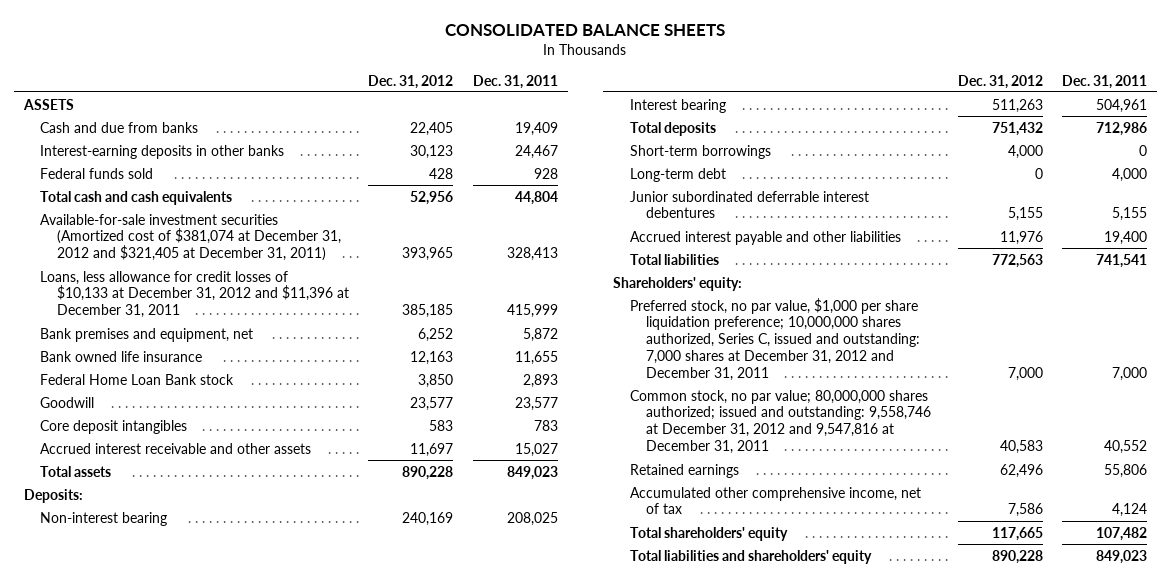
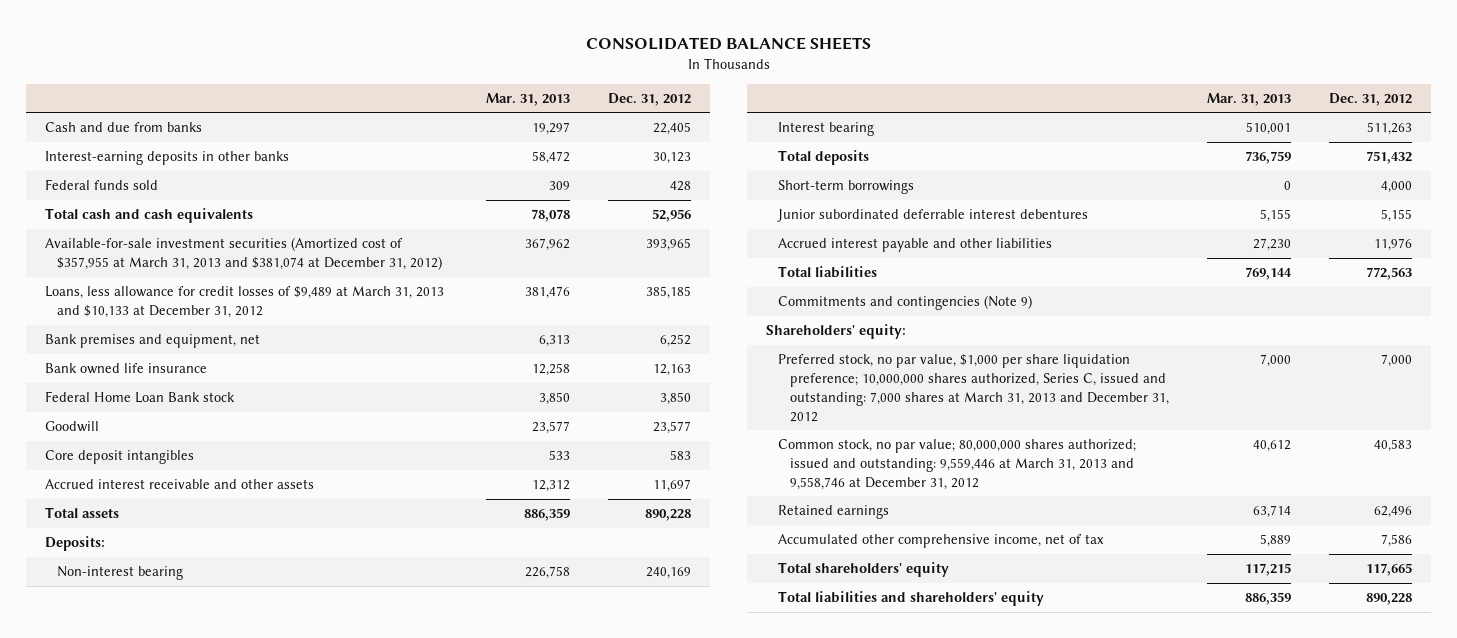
- | Dec. 31, 2012 | Dec. 31, 2011
+ | Mar. 31, 2013 | Dec. 31, 2012
- ASSETS
- Available-for-sale investment securities (Amortized cost of $381,074 at December 31, 2012 and $321,405 at December 31, 2011) | 393,965 | 328,413
- Loans, less allowance for credit losses of $10,133 at December 31, 2012 and $11,396 at December 31, 2011 | 385,185 | 415,999
+ Available-for-sale investment securities (Amortized cost of $357,955 at March 31, 2013 and $381,074 at December 31, 2012) | 367,962 | 393,965
+ Loans, less allowance for credit losses of $9,489 at March 31, 2013 and $10,133 at December 31, 2012 | 381,476 | 385,185
- Long-term debt | 0 | 4,000
+ Commitments and contingencies (Note 9)
- Preferred stock, no par value, $1,000 per share liquidation preference; 10,000,000 shares authorized, Series C, issued and outstanding: 7,000 shares at December 31, 2012 and December 31, 2011 | 7,000 | 7,000
- Common stock, no par value; 80,000,000 shares authorized; issued and outstanding: 9,558,746 at December 31, 2012 and 9,547,816 at December 31, 2011 | 40,583 | 40,552
+ Preferred stock, no par value, $1,000 per share liquidation preference; 10,000,000 shares authorized, Series C, issued and outstanding: 7,000 shares at March 31, 2013 and December 31, 2012 | 7,000 | 7,000
+ Common stock, no par value; 80,000,000 shares authorized; issued and outstanding: 9,559,446 at March 31, 2013 and 9,558,746 at December 31, 2012 | 40,612 | 40,583

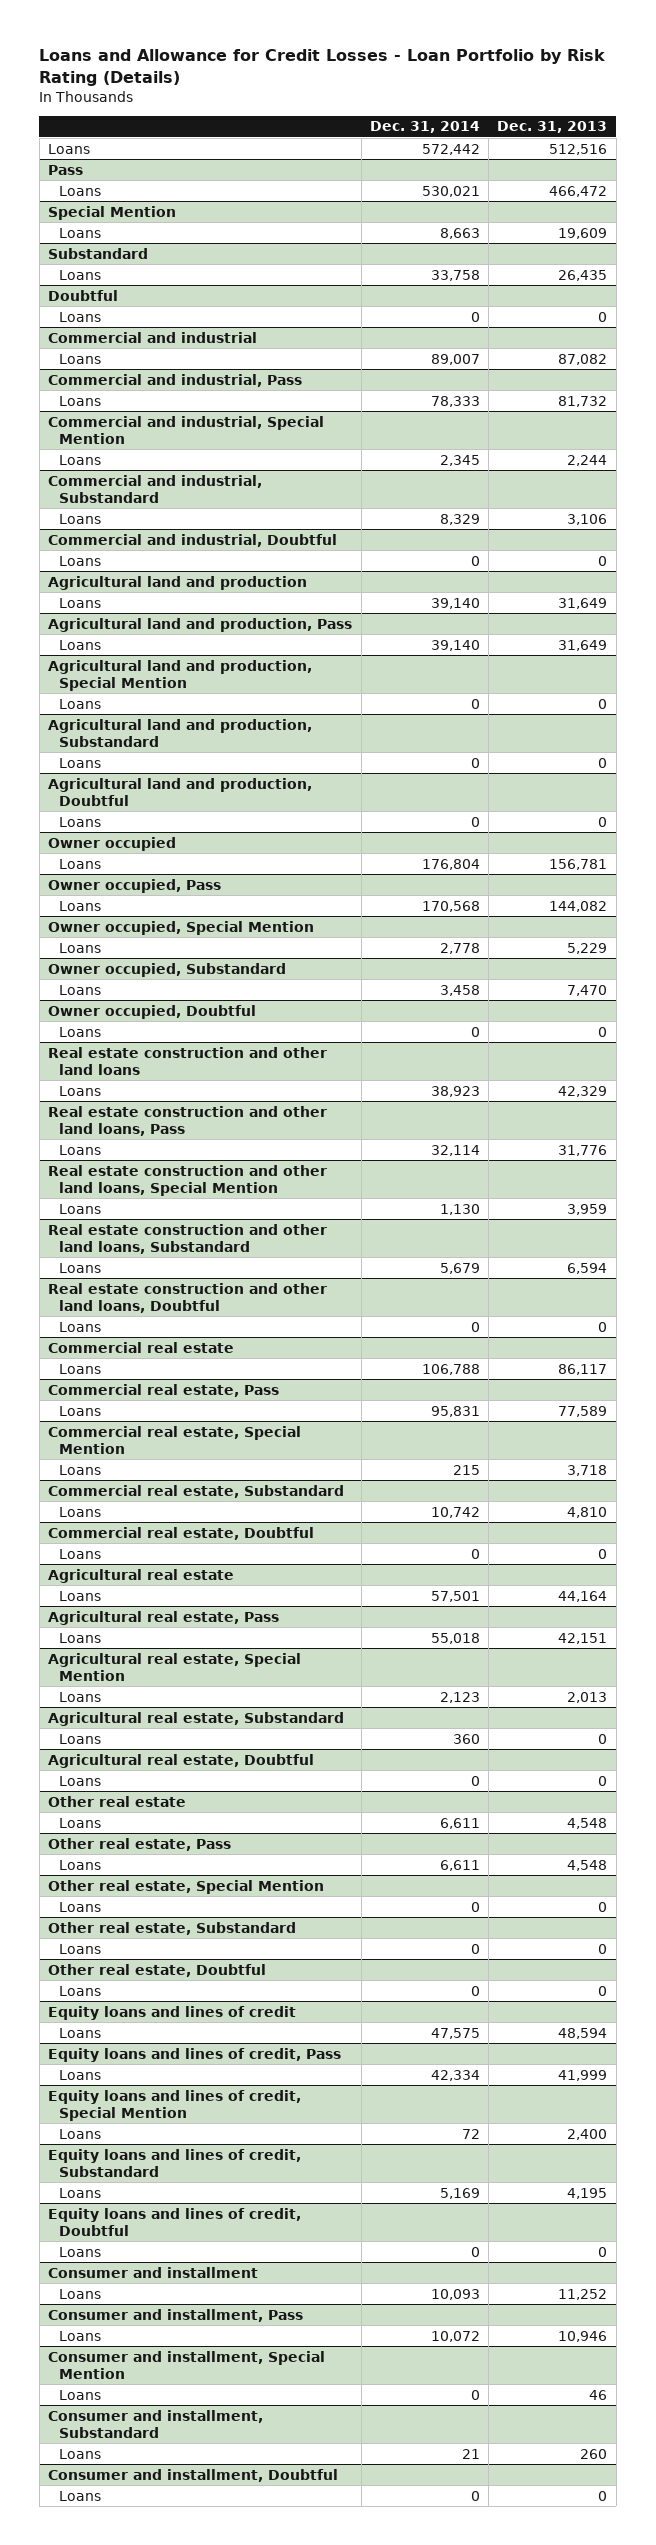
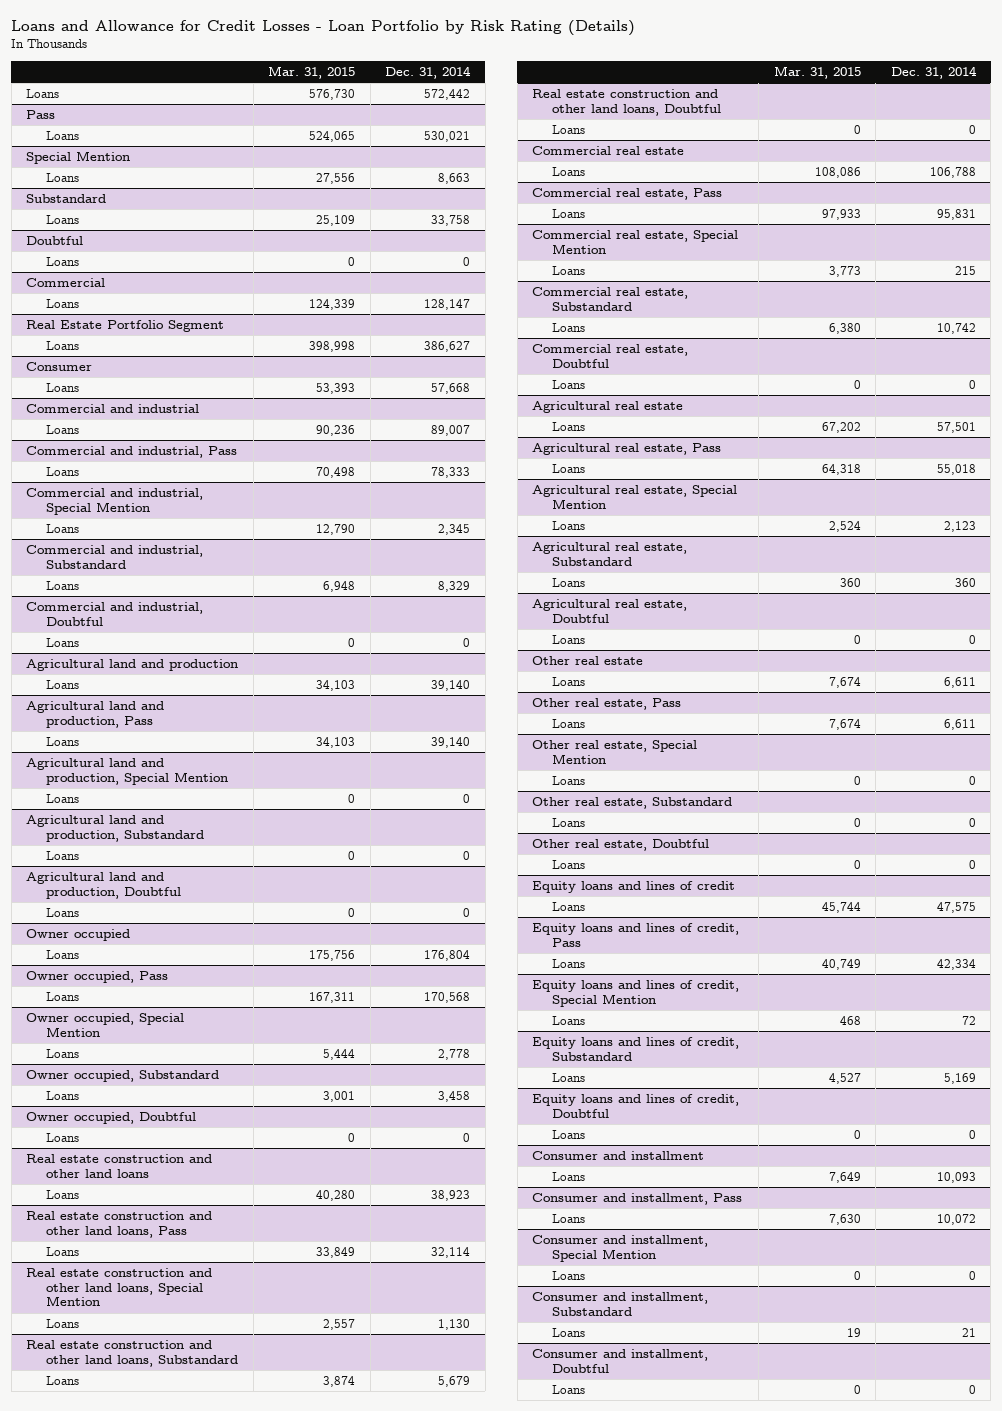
- | Dec. 31, 2014 | Dec. 31, 2013
+ | Mar. 31, 2015 | Dec. 31, 2014
+ Commercial
+ Loans | 124,339 | 128,147
+ Real Estate Portfolio Segment
+ Loans | 398,998 | 386,627
+ Consumer
+ Loans | 53,393 | 57,668

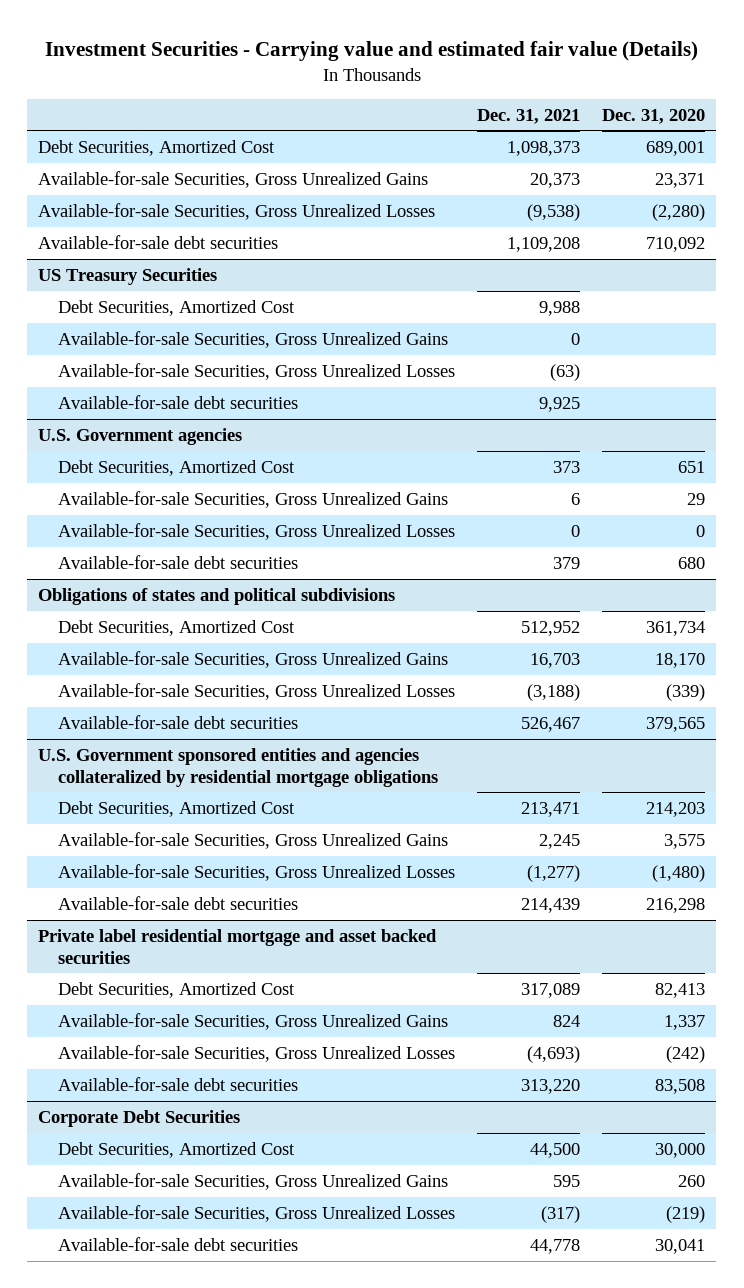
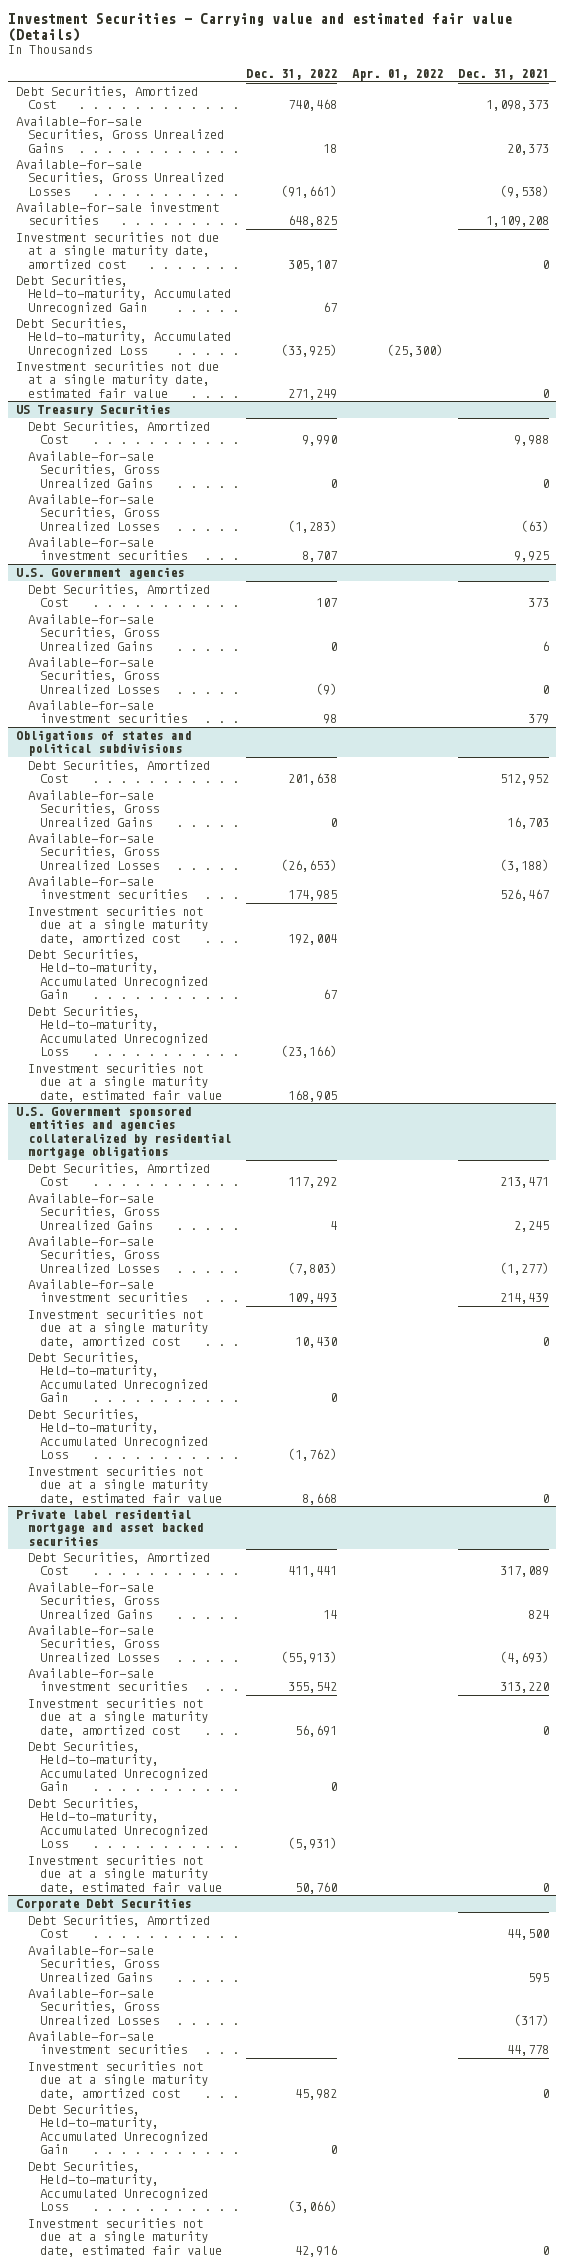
- | Dec. 31, 2021 | Dec. 31, 2020
+ | Dec. 31, 2022 | Apr. 01, 2022 | Dec. 31, 2021
- Available-for-sale debt securities | 1,109,208 | 710,092
+ Available-for-sale investment securities | 648,825 | | 1,109,208
+ Investment securities not due at a single maturity date, amortized cost | 305,107 | | 0
+ Debt Securities, Held-to-maturity, Accumulated Unrecognized Gain | 67 | |
+ Debt Securities, Held-to-maturity, Accumulated Unrecognized Loss | (33,925) | (25,300) |
+ Investment securities not due at a single maturity date, estimated fair value | 271,249 | | 0
@ US Treasury Securities
- Available-for-sale debt securities | 9,925 |
+ Available-for-sale investment securities | 8,707 | | 9,925
@ U.S. Government agencies
- Available-for-sale debt securities | 379 | 680
+ Available-for-sale investment securities | 98 | | 379
@ Obligations of states and political subdivisions
- Available-for-sale debt securities | 526,467 | 379,565
+ Available-for-sale investment securities | 174,985 | | 526,467
+ Investment securities not due at a single maturity date, amortized cost | 192,004 | |
+ Debt Securities, Held-to-maturity, Accumulated Unrecognized Gain | 67 | |
+ Debt Securities, Held-to-maturity, Accumulated Unrecognized Loss | (23,166) | |
+ Investment securities not due at a single maturity date, estimated fair value | 168,905 | |
@ U.S. Government sponsored entities and agencies collateralized by residential mortgage obligations
- Available-for-sale debt securities | 214,439 | 216,298
+ Available-for-sale investment securities | 109,493 | | 214,439
+ Investment securities not due at a single maturity date, amortized cost | 10,430 | | 0
+ Debt Securities, Held-to-maturity, Accumulated Unrecognized Gain | 0 | |
+ Debt Securities, Held-to-maturity, Accumulated Unrecognized Loss | (1,762) | |
+ Investment securities not due at a single maturity date, estimated fair value | 8,668 | | 0
@ Private label residential mortgage and asset backed securities
- Available-for-sale debt securities | 313,220 | 83,508
+ Available-for-sale investment securities | 355,542 | | 313,220
+ Investment securities not due at a single maturity date, amortized cost | 56,691 | | 0
+ Debt Securities, Held-to-maturity, Accumulated Unrecognized Gain | 0 | |
+ Debt Securities, Held-to-maturity, Accumulated Unrecognized Loss | (5,931) | |
+ Investment securities not due at a single maturity date, estimated fair value | 50,760 | | 0
@ Corporate Debt Securities
- Available-for-sale debt securities | 44,778 | 30,041
+ Available-for-sale investment securities | | | 44,778
+ Investment securities not due at a single maturity date, amortized cost | 45,982 | | 0
+ Debt Securities, Held-to-maturity, Accumulated Unrecognized Gain | 0 | |
+ Debt Securities, Held-to-maturity, Accumulated Unrecognized Loss | (3,066) | |
+ Investment securities not due at a single maturity date, estimated fair value | 42,916 | | 0

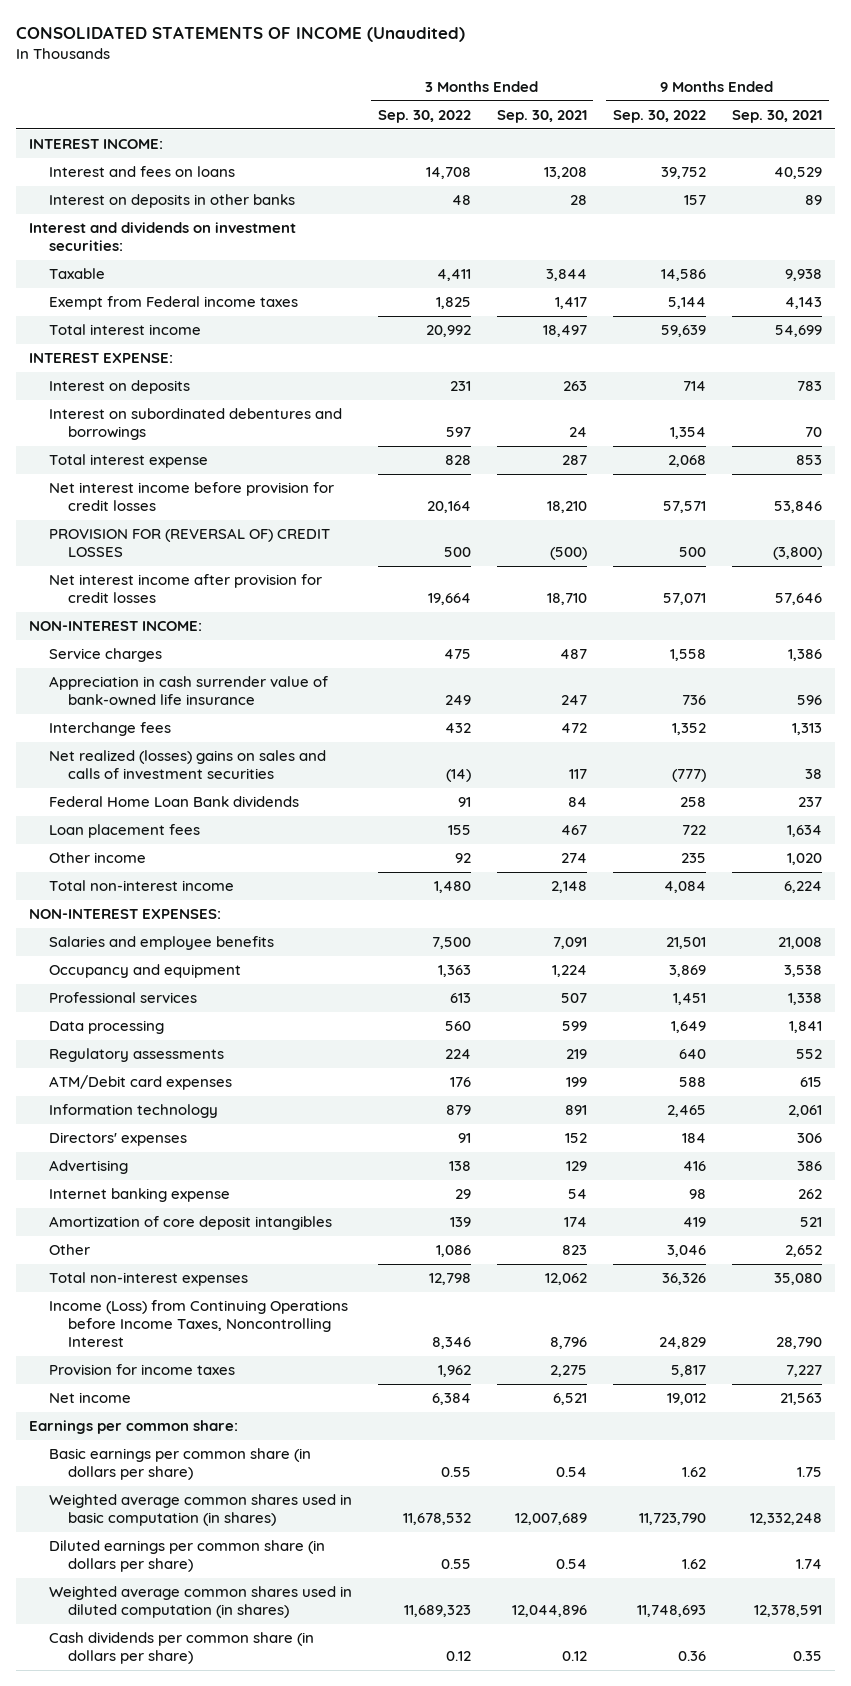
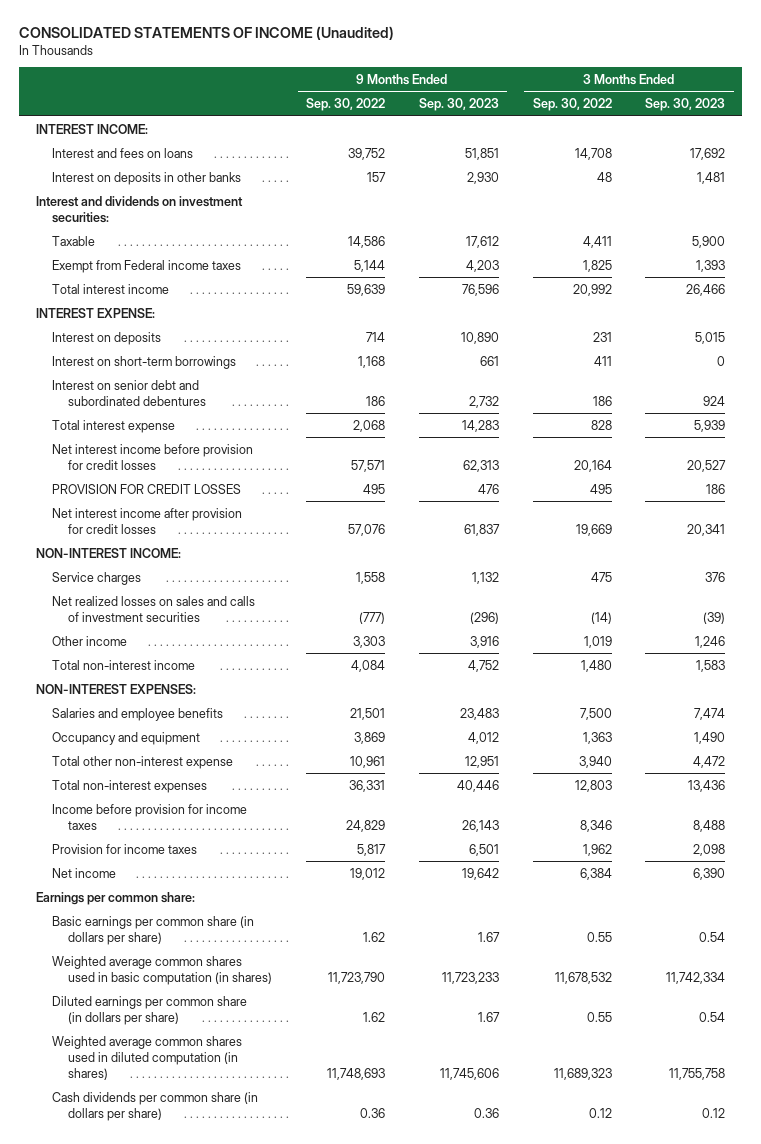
- | 3 Months Ended Sep. 30, 2022 | 3 Months Ended Sep. 30, 2021 | 9 Months Ended Sep. 30, 2022 | 9 Months Ended Sep. 30, 2021
+ | 9 Months Ended Sep. 30, 2022 | 9 Months Ended Sep. 30, 2023 | 3 Months Ended Sep. 30, 2022 | 3 Months Ended Sep. 30, 2023
- Interest on subordinated debentures and borrowings | 597 | 24 | 1,354 | 70
+ Interest on short-term borrowings | 1,168 | 661 | 411 | 0
+ Interest on senior debt and subordinated debentures | 186 | 2,732 | 186 | 924
- PROVISION FOR (REVERSAL OF) CREDIT LOSSES | 500 | (500) | 500 | (3,800)
- Net interest income after provision for credit losses | 19,664 | 18,710 | 57,071 | 57,646
+ PROVISION FOR CREDIT LOSSES | 495 | 476 | 495 | 186
+ Net interest income after provision for credit losses | 57,076 | 61,837 | 19,669 | 20,341
- Appreciation in cash surrender value of bank-owned life insurance | 249 | 247 | 736 | 596
- Interchange fees | 432 | 472 | 1,352 | 1,313
- Net realized (losses) gains on sales and calls of investment securities | (14) | 117 | (777) | 38
- Federal Home Loan Bank dividends | 91 | 84 | 258 | 237
- Loan placement fees | 155 | 467 | 722 | 1,634
- Other income | 92 | 274 | 235 | 1,020
+ Net realized losses on sales and calls of investment securities | (777) | (296) | (14) | (39)
+ Other income | 3,303 | 3,916 | 1,019 | 1,246
- Professional services | 613 | 507 | 1,451 | 1,338
- Data processing | 560 | 599 | 1,649 | 1,841
- Regulatory assessments | 224 | 219 | 640 | 552
- ATM/Debit card expenses | 176 | 199 | 588 | 615
- Information technology | 879 | 891 | 2,465 | 2,061
- Directors' expenses | 91 | 152 | 184 | 306
- Advertising | 138 | 129 | 416 | 386
- Internet banking expense | 29 | 54 | 98 | 262
- Amortization of core deposit intangibles | 139 | 174 | 419 | 521
- Other | 1,086 | 823 | 3,046 | 2,652
- Total non-interest expenses | 12,798 | 12,062 | 36,326 | 35,080
- Income (Loss) from Continuing Operations before Income Taxes, Noncontrolling Interest | 8,346 | 8,796 | 24,829 | 28,790
+ Total other non-interest expense | 10,961 | 12,951 | 3,940 | 4,472
+ Total non-interest expenses | 36,331 | 40,446 | 12,803 | 13,436
+ Income before provision for income taxes | 24,829 | 26,143 | 8,346 | 8,488

